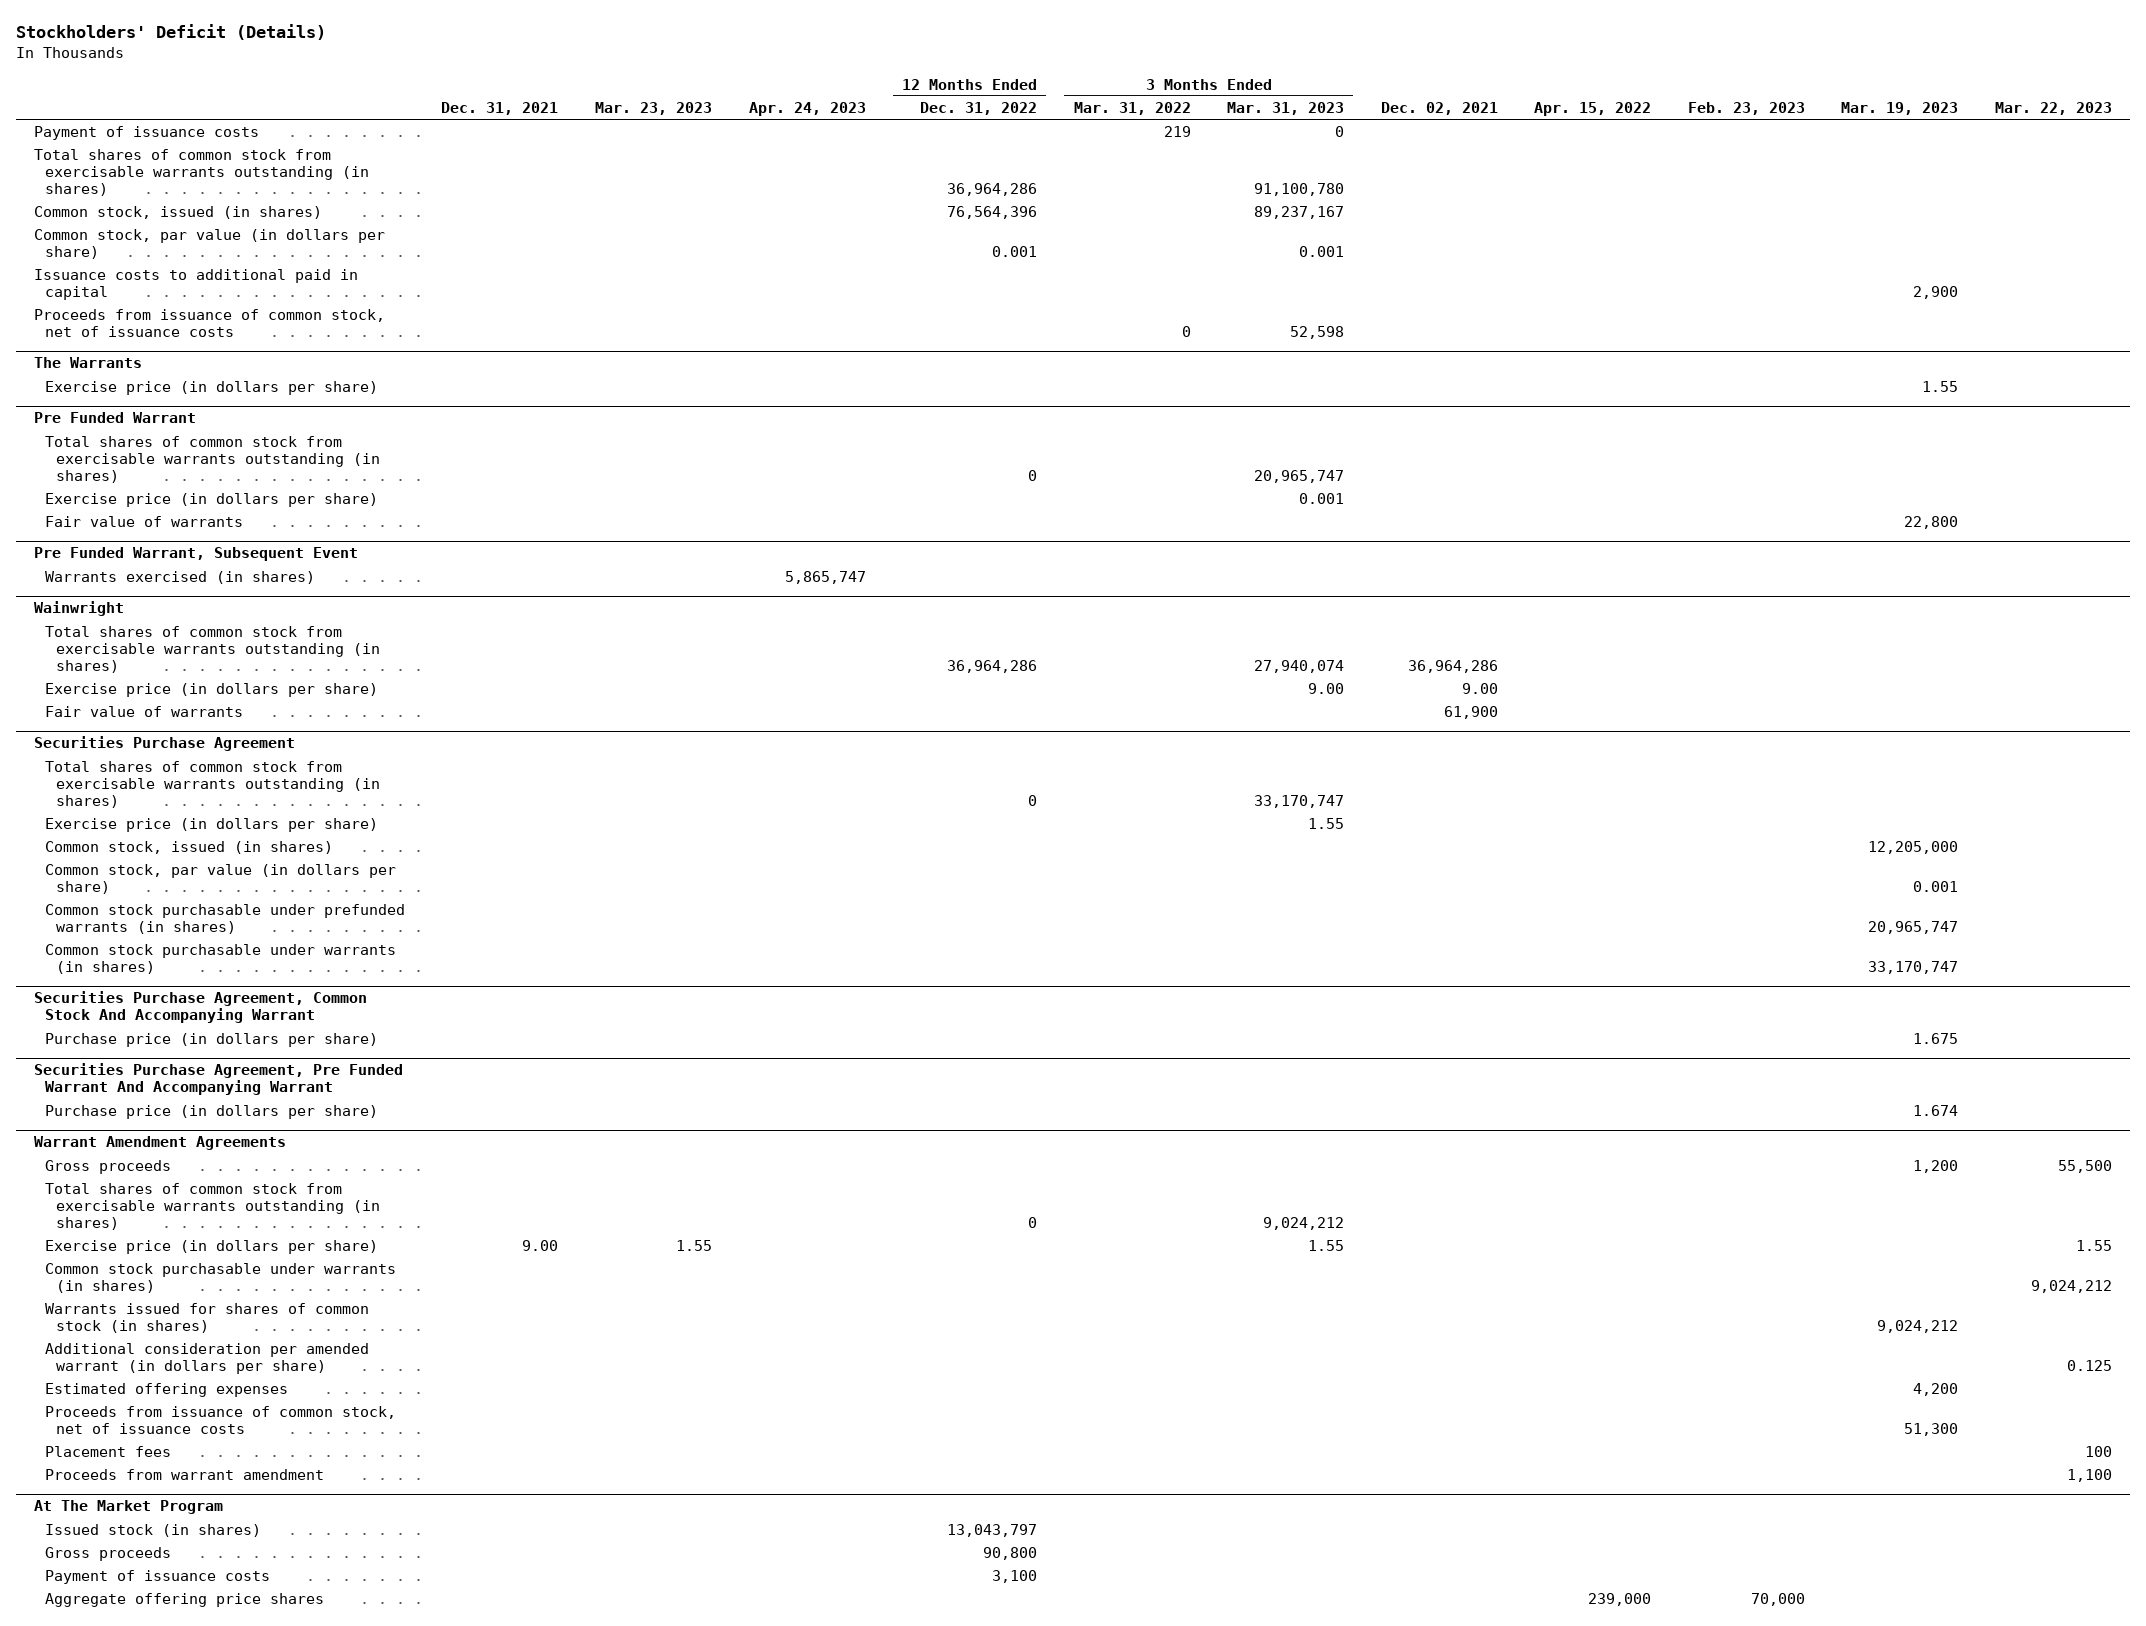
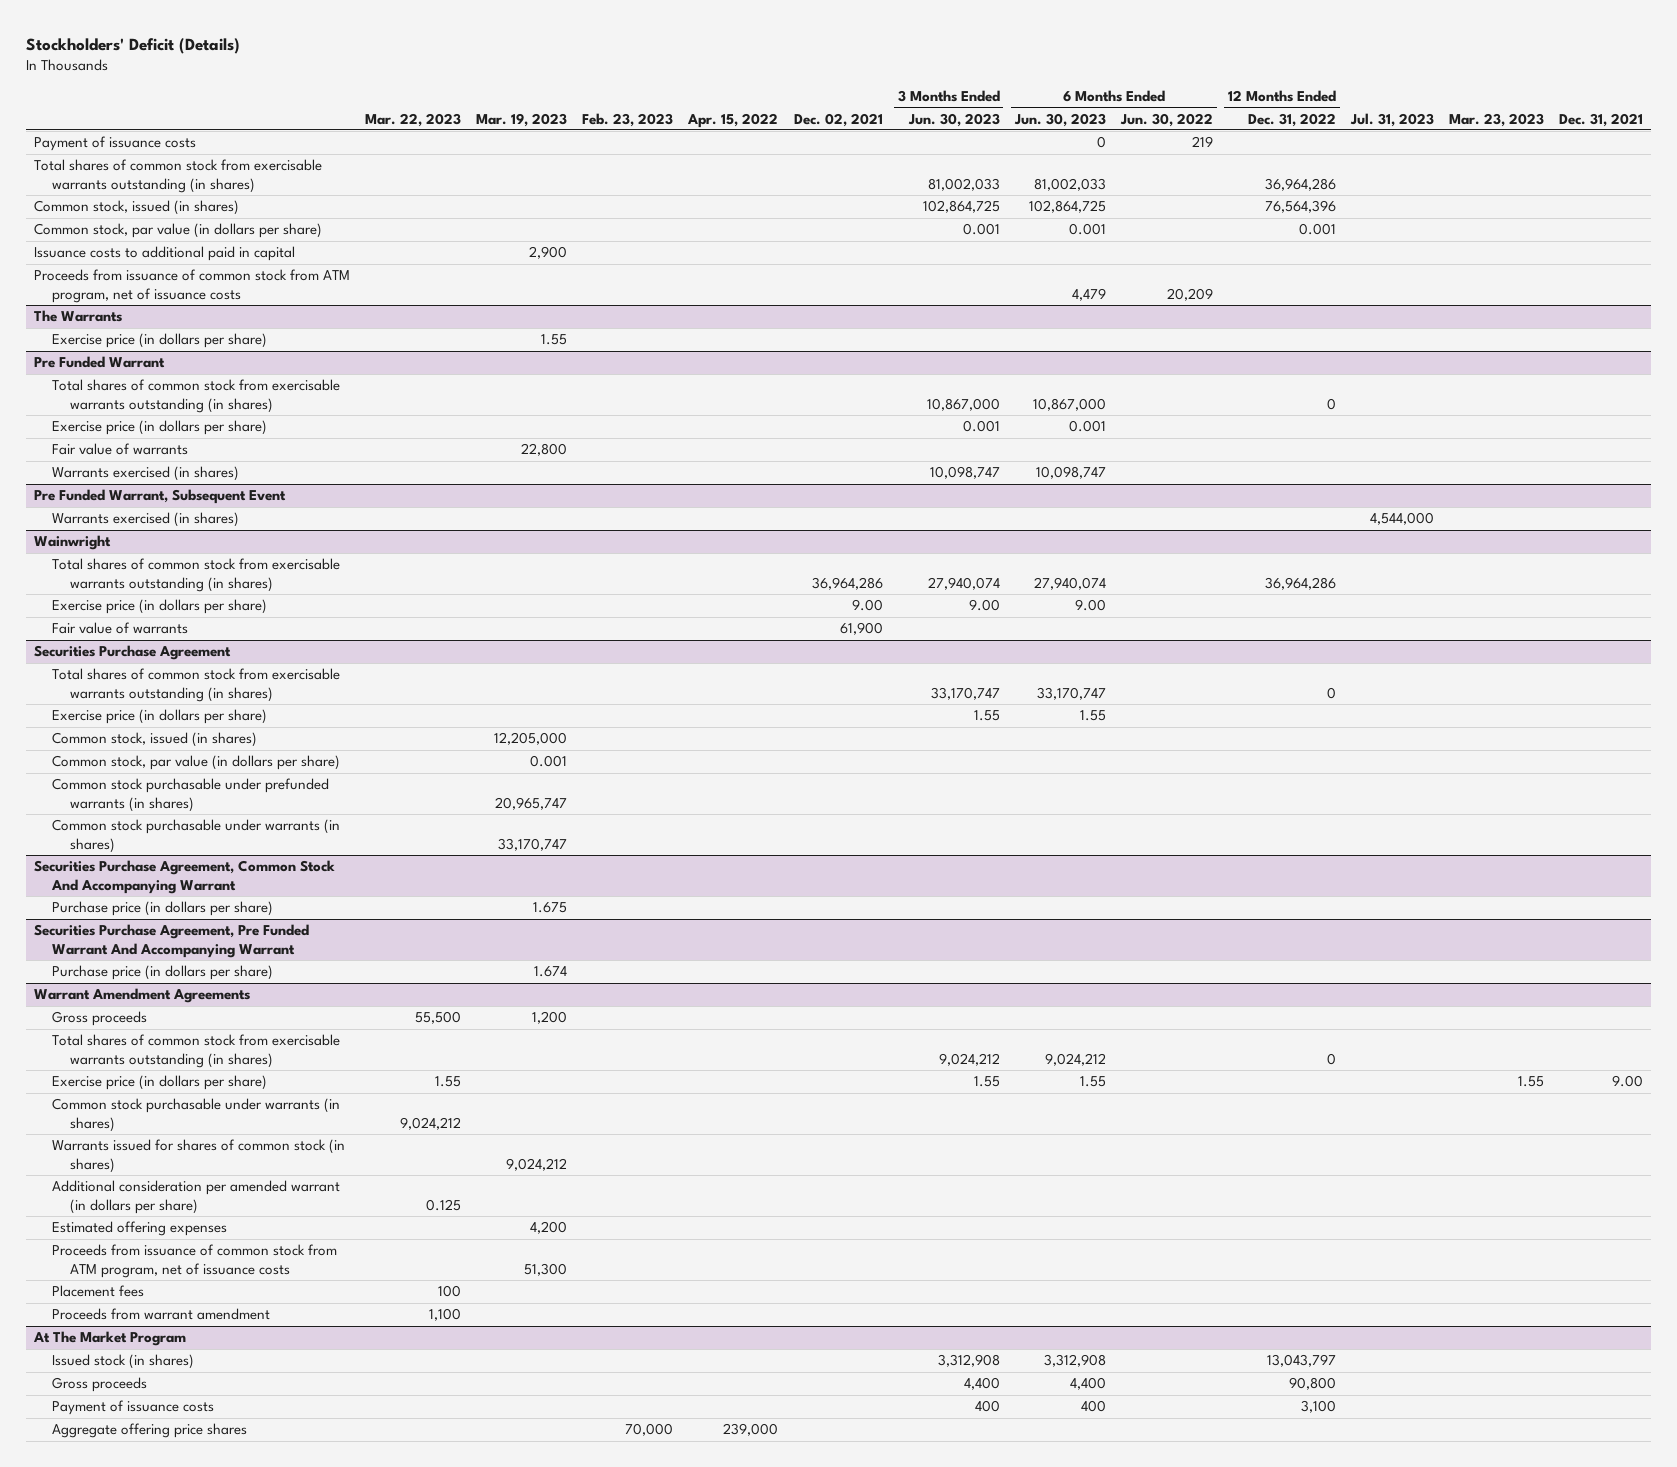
- | Dec. 31, 2021 | Mar. 23, 2023 | Apr. 24, 2023 | 12 Months Ended Dec. 31, 2022 | 3 Months Ended Mar. 31, 2022 | 3 Months Ended Mar. 31, 2023 | Dec. 02, 2021 | Apr. 15, 2022 | Feb. 23, 2023 | Mar. 19, 2023 | Mar. 22, 2023
+ | Mar. 22, 2023 | Mar. 19, 2023 | Feb. 23, 2023 | Apr. 15, 2022 | Dec. 02, 2021 | 3 Months Ended Jun. 30, 2023 | 6 Months Ended Jun. 30, 2023 | 6 Months Ended Jun. 30, 2022 | 12 Months Ended Dec. 31, 2022 | Jul. 31, 2023 | Mar. 23, 2023 | Dec. 31, 2021
- Proceeds from issuance of common stock, net of issuance costs | | | | | 0 | 52,598 | | | | |
+ Proceeds from issuance of common stock from ATM program, net of issuance costs | | | | | | | 4,479 | 20,209 | | | |
@ Pre Funded Warrant
+ Warrants exercised (in shares) | | | | | | 10,098,747 | 10,098,747 | | | | |
@ Warrant Amendment Agreements
- Proceeds from issuance of common stock, net of issuance costs | | | | | | | | | | 51,300 |
+ Proceeds from issuance of common stock from ATM program, net of issuance costs | | 51,300 | | | | | | | | | |

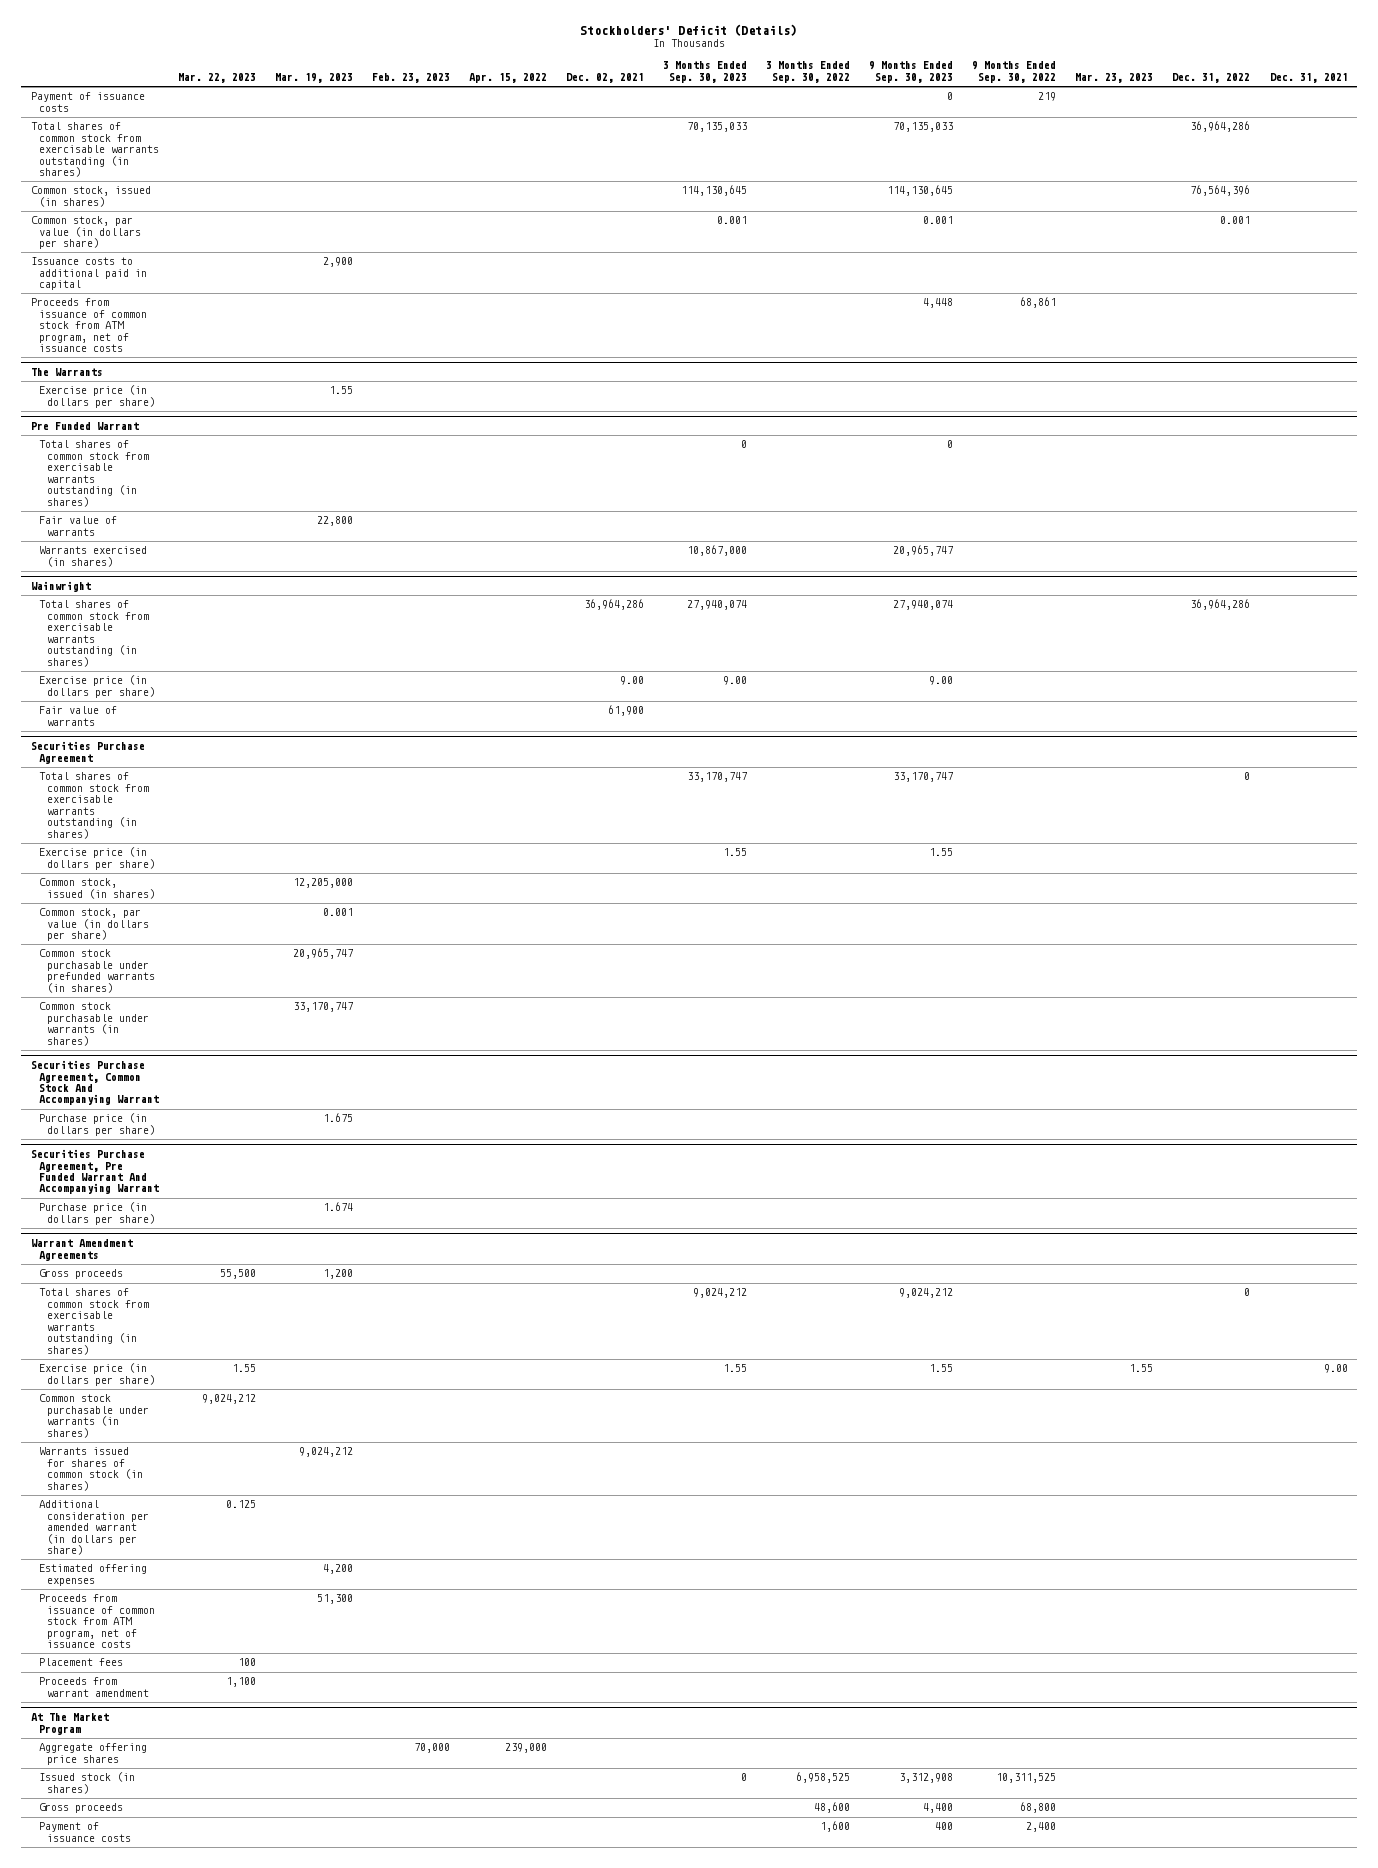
- | Mar. 22, 2023 | Mar. 19, 2023 | Feb. 23, 2023 | Apr. 15, 2022 | Dec. 02, 2021 | 3 Months Ended Jun. 30, 2023 | 6 Months Ended Jun. 30, 2023 | 6 Months Ended Jun. 30, 2022 | 12 Months Ended Dec. 31, 2022 | Jul. 31, 2023 | Mar. 23, 2023 | Dec. 31, 2021
+ | Mar. 22, 2023 | Mar. 19, 2023 | Feb. 23, 2023 | Apr. 15, 2022 | Dec. 02, 2021 | 3 Months Ended Sep. 30, 2023 | 3 Months Ended Sep. 30, 2022 | 9 Months Ended Sep. 30, 2023 | 9 Months Ended Sep. 30, 2022 | Mar. 23, 2023 | Dec. 31, 2022 | Dec. 31, 2021
@ Pre Funded Warrant
- Exercise price (in dollars per share) | | | | | | 0.001 | 0.001 | | | | |
- Pre Funded Warrant, Subsequent Event
- Warrants exercised (in shares) | | | | | | | | | | 4,544,000 | |
@ At The Market Program
moved up: Aggregate offering price shares | | | 70,000 | 239,000 | | | | | | | |

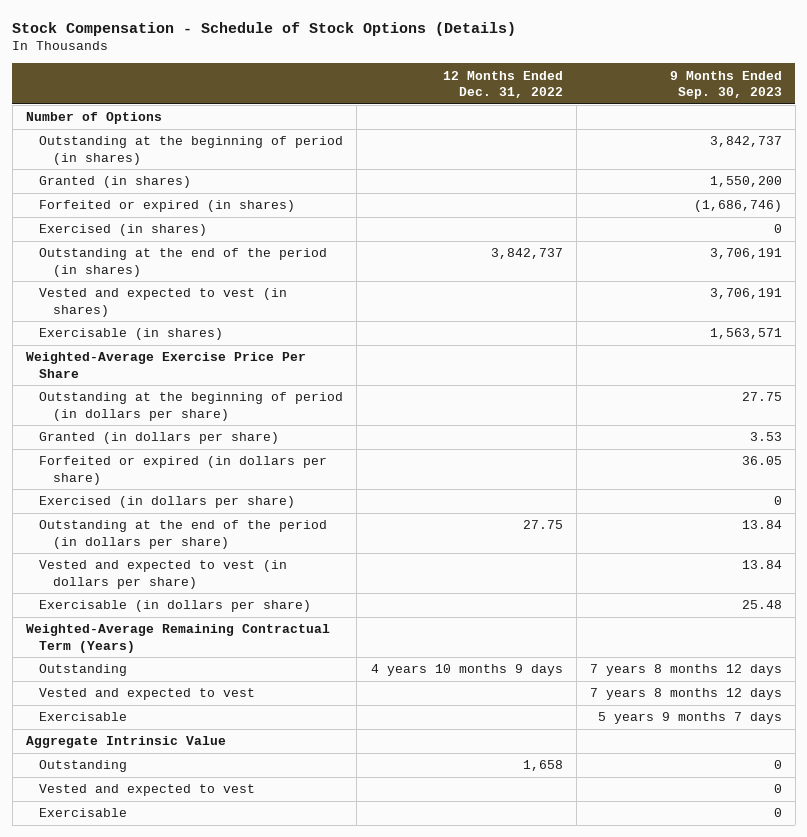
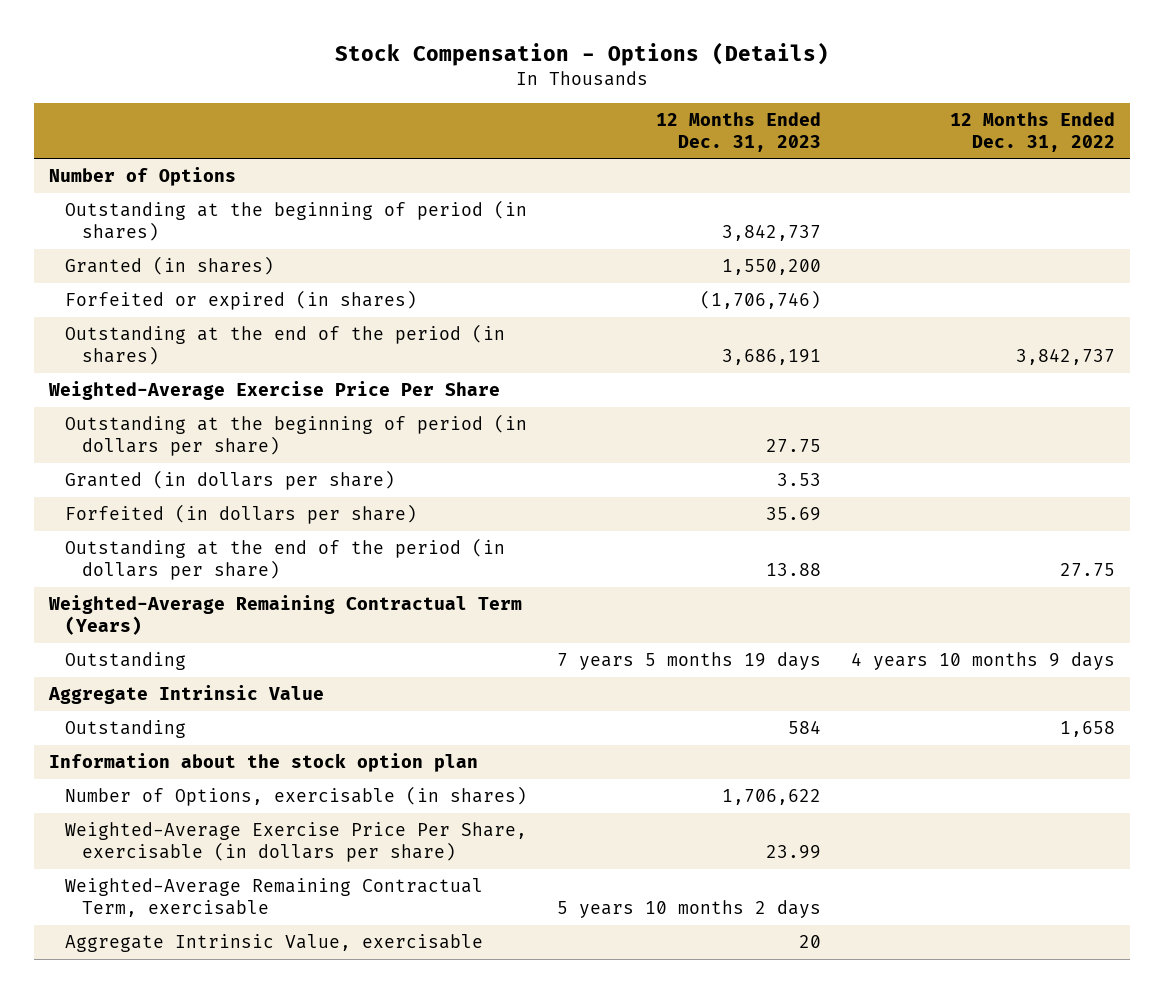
- Stock Compensation - Schedule of Stock Options (Details)
+ Stock Compensation - Options (Details)
- | 12 Months Ended Dec. 31, 2022 | 9 Months Ended Sep. 30, 2023
+ | 12 Months Ended Dec. 31, 2023 | 12 Months Ended Dec. 31, 2022
- Exercised (in shares) | | 0
- Vested and expected to vest (in shares) | | 3,706,191
- Exercisable (in shares) | | 1,563,571
- Forfeited or expired (in dollars per share) | | 36.05
- Exercised (in dollars per share) | | 0
+ Forfeited (in dollars per share) | 35.69 |
- Vested and expected to vest (in dollars per share) | | 13.84
- Exercisable (in dollars per share) | | 25.48
- Vested and expected to vest | | 7 years 8 months 12 days
- Exercisable | | 5 years 9 months 7 days
- Vested and expected to vest | | 0
- Exercisable | | 0
+ Information about the stock option plan
+ Number of Options, exercisable (in shares) | 1,706,622 |
+ Weighted-Average Exercise Price Per Share, exercisable (in dollars per share) | 23.99 |
+ Weighted-Average Remaining Contractual Term, exercisable | 5 years 10 months 2 days |
+ Aggregate Intrinsic Value, exercisable | 20 |

